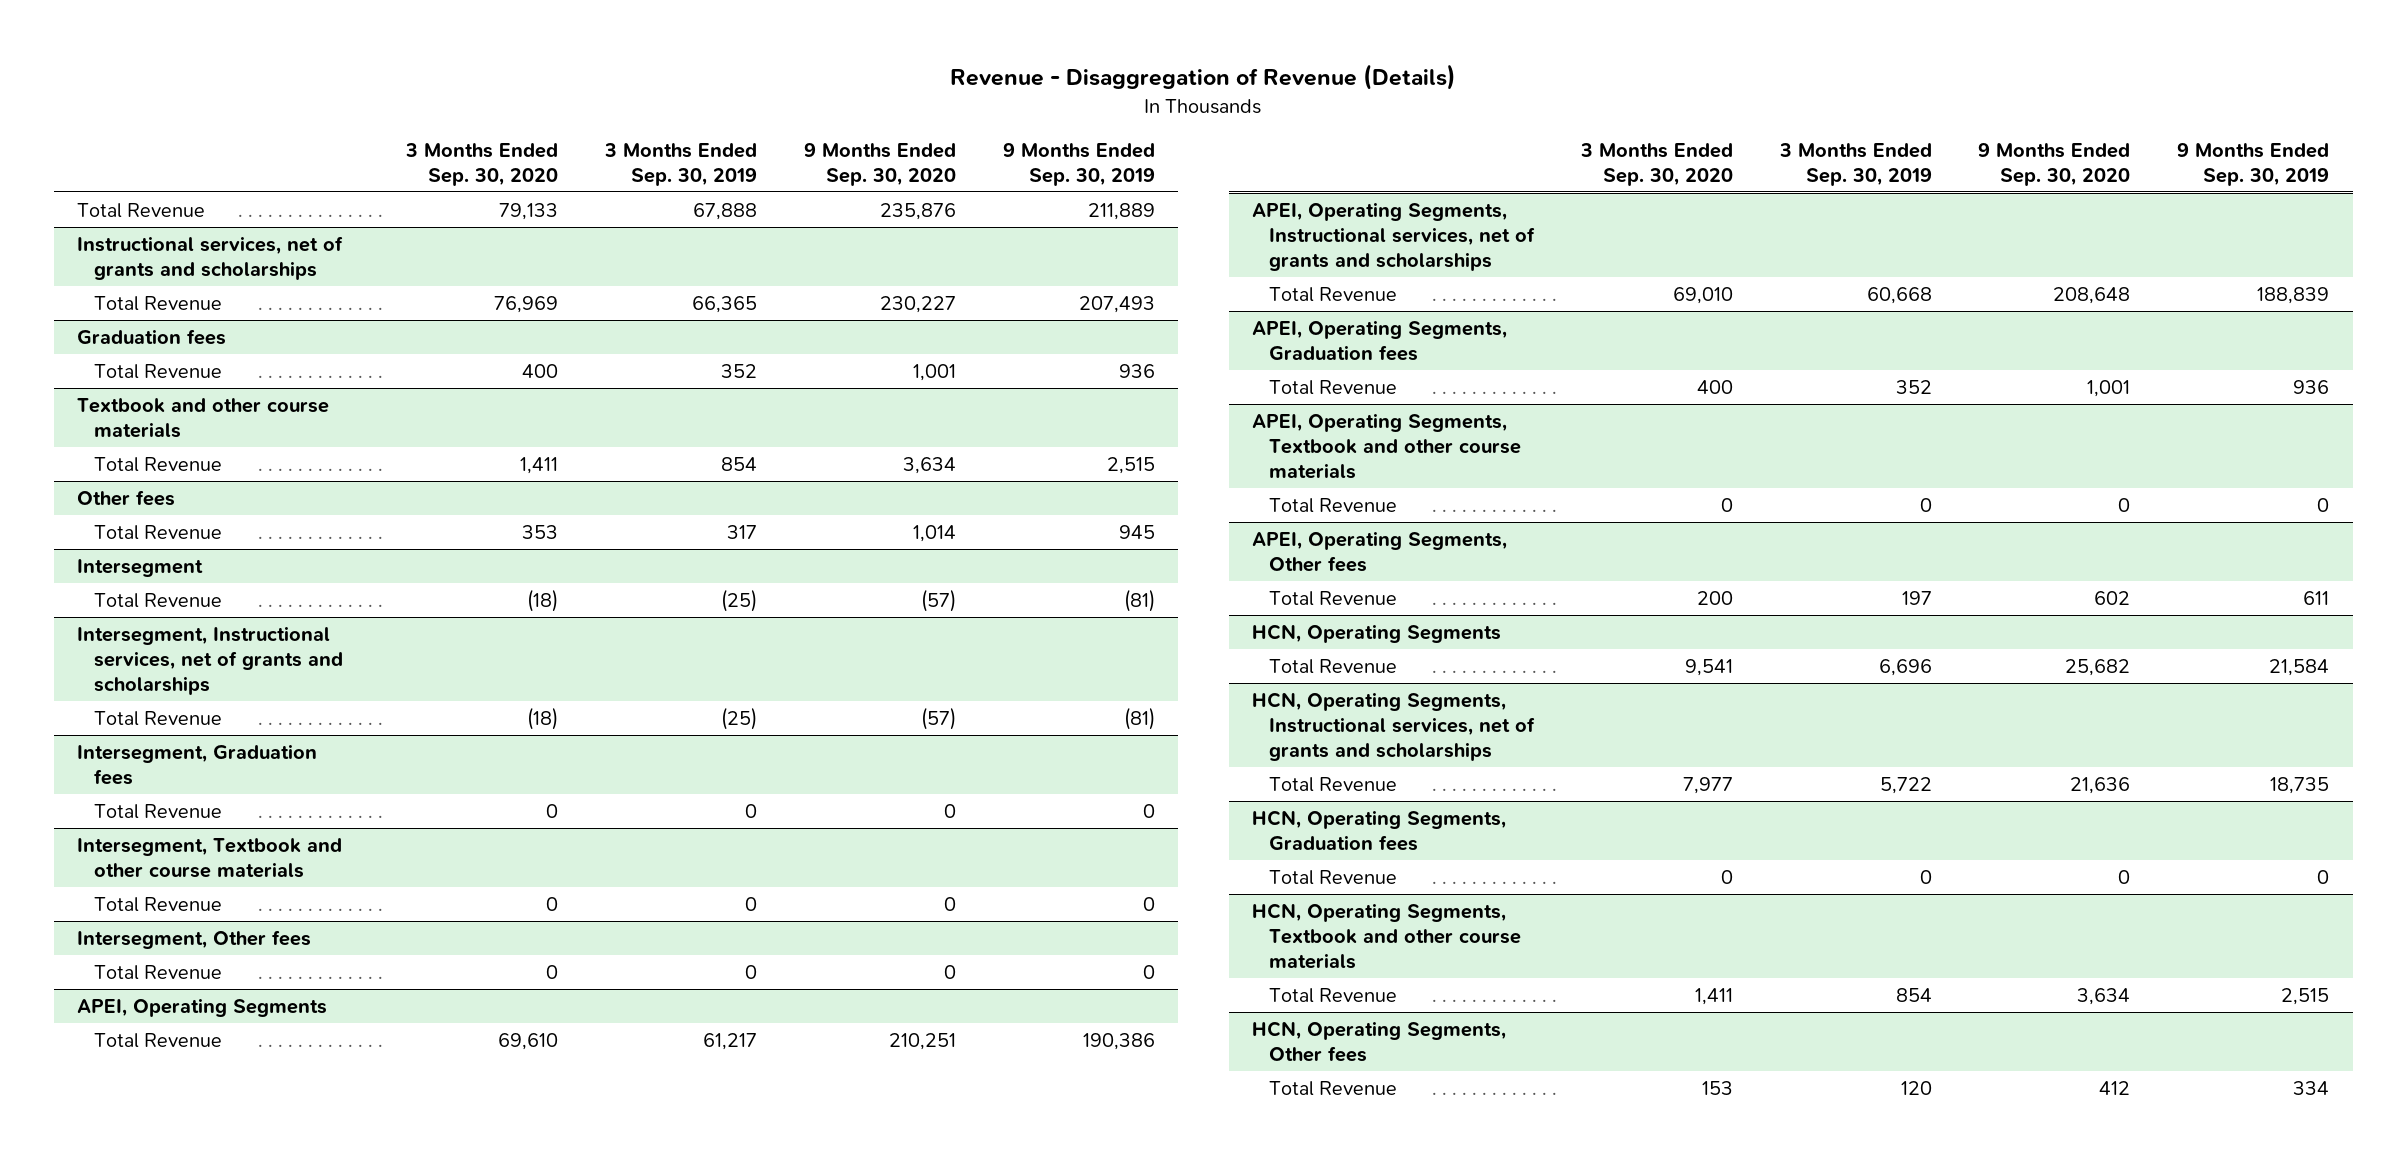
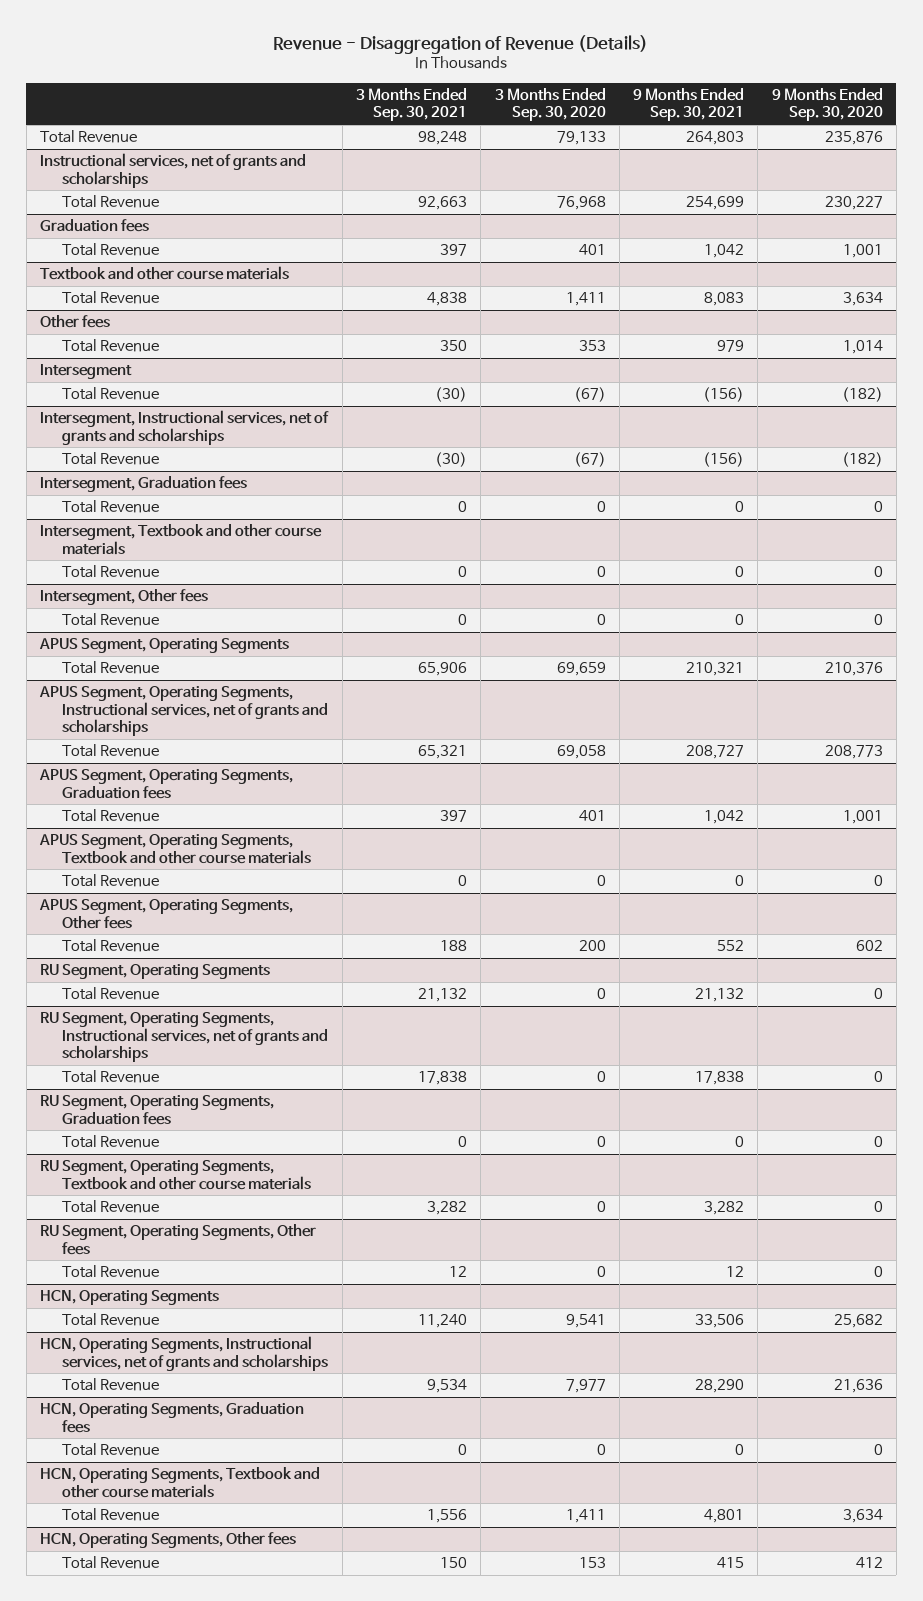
- | 3 Months Ended Sep. 30, 2020 | 3 Months Ended Sep. 30, 2019 | 9 Months Ended Sep. 30, 2020 | 9 Months Ended Sep. 30, 2019
+ | 3 Months Ended Sep. 30, 2021 | 3 Months Ended Sep. 30, 2020 | 9 Months Ended Sep. 30, 2021 | 9 Months Ended Sep. 30, 2020
@ Instructional services, net of grants and scholarships
- Total Revenue | 76,969 | 66,365 | 230,227 | 207,493
+ Total Revenue | 92,663 | 76,968 | 254,699 | 230,227
@ Graduation fees
- Total Revenue | 400 | 352 | 1,001 | 936
+ Total Revenue | 397 | 401 | 1,042 | 1,001
@ Intersegment
- Total Revenue | (18) | (25) | (57) | (81)
+ Total Revenue | (30) | (67) | (156) | (182)
@ Intersegment, Instructional services, net of grants and scholarships
- Total Revenue | (18) | (25) | (57) | (81)
+ Total Revenue | (30) | (67) | (156) | (182)
- APEI, Operating Segments
- Total Revenue | 69,610 | 61,217 | 210,251 | 190,386
- APEI, Operating Segments, Instructional services, net of grants and scholarships
- Total Revenue | 69,010 | 60,668 | 208,648 | 188,839
- APEI, Operating Segments, Graduation fees
- Total Revenue | 400 | 352 | 1,001 | 936
- APEI, Operating Segments, Textbook and other course materials
+ APUS Segment, Operating Segments
+ Total Revenue | 65,906 | 69,659 | 210,321 | 210,376
+ APUS Segment, Operating Segments, Instructional services, net of grants and scholarships
+ Total Revenue | 65,321 | 69,058 | 208,727 | 208,773
+ APUS Segment, Operating Segments, Graduation fees
+ Total Revenue | 397 | 401 | 1,042 | 1,001
+ APUS Segment, Operating Segments, Textbook and other course materials
- APEI, Operating Segments, Other fees
+ APUS Segment, Operating Segments, Other fees
+ RU Segment, Operating Segments
+ Total Revenue | 21,132 | 0 | 21,132 | 0
+ RU Segment, Operating Segments, Instructional services, net of grants and scholarships
+ Total Revenue | 17,838 | 0 | 17,838 | 0
+ RU Segment, Operating Segments, Graduation fees
+ Total Revenue | 0 | 0 | 0 | 0
+ RU Segment, Operating Segments, Textbook and other course materials
+ Total Revenue | 3,282 | 0 | 3,282 | 0
+ RU Segment, Operating Segments, Other fees
+ Total Revenue | 12 | 0 | 12 | 0

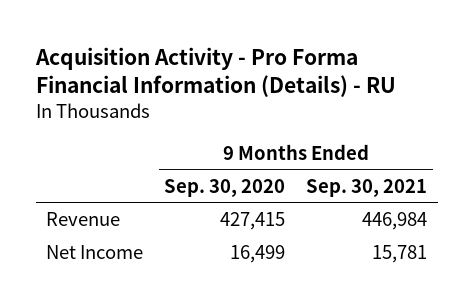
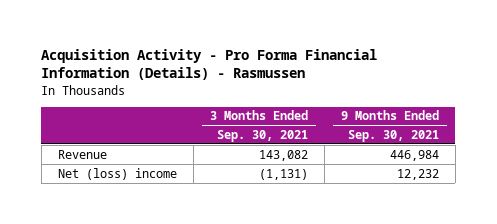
- Acquisition Activity - Pro Forma Financial Information (Details) - RU
+ Acquisition Activity - Pro Forma Financial Information (Details) - Rasmussen
- | 9 Months Ended Sep. 30, 2020 | 9 Months Ended Sep. 30, 2021
+ | 3 Months Ended Sep. 30, 2021 | 9 Months Ended Sep. 30, 2021
- Net Income | 16,499 | 15,781
+ Net (loss) income | (1,131) | 12,232

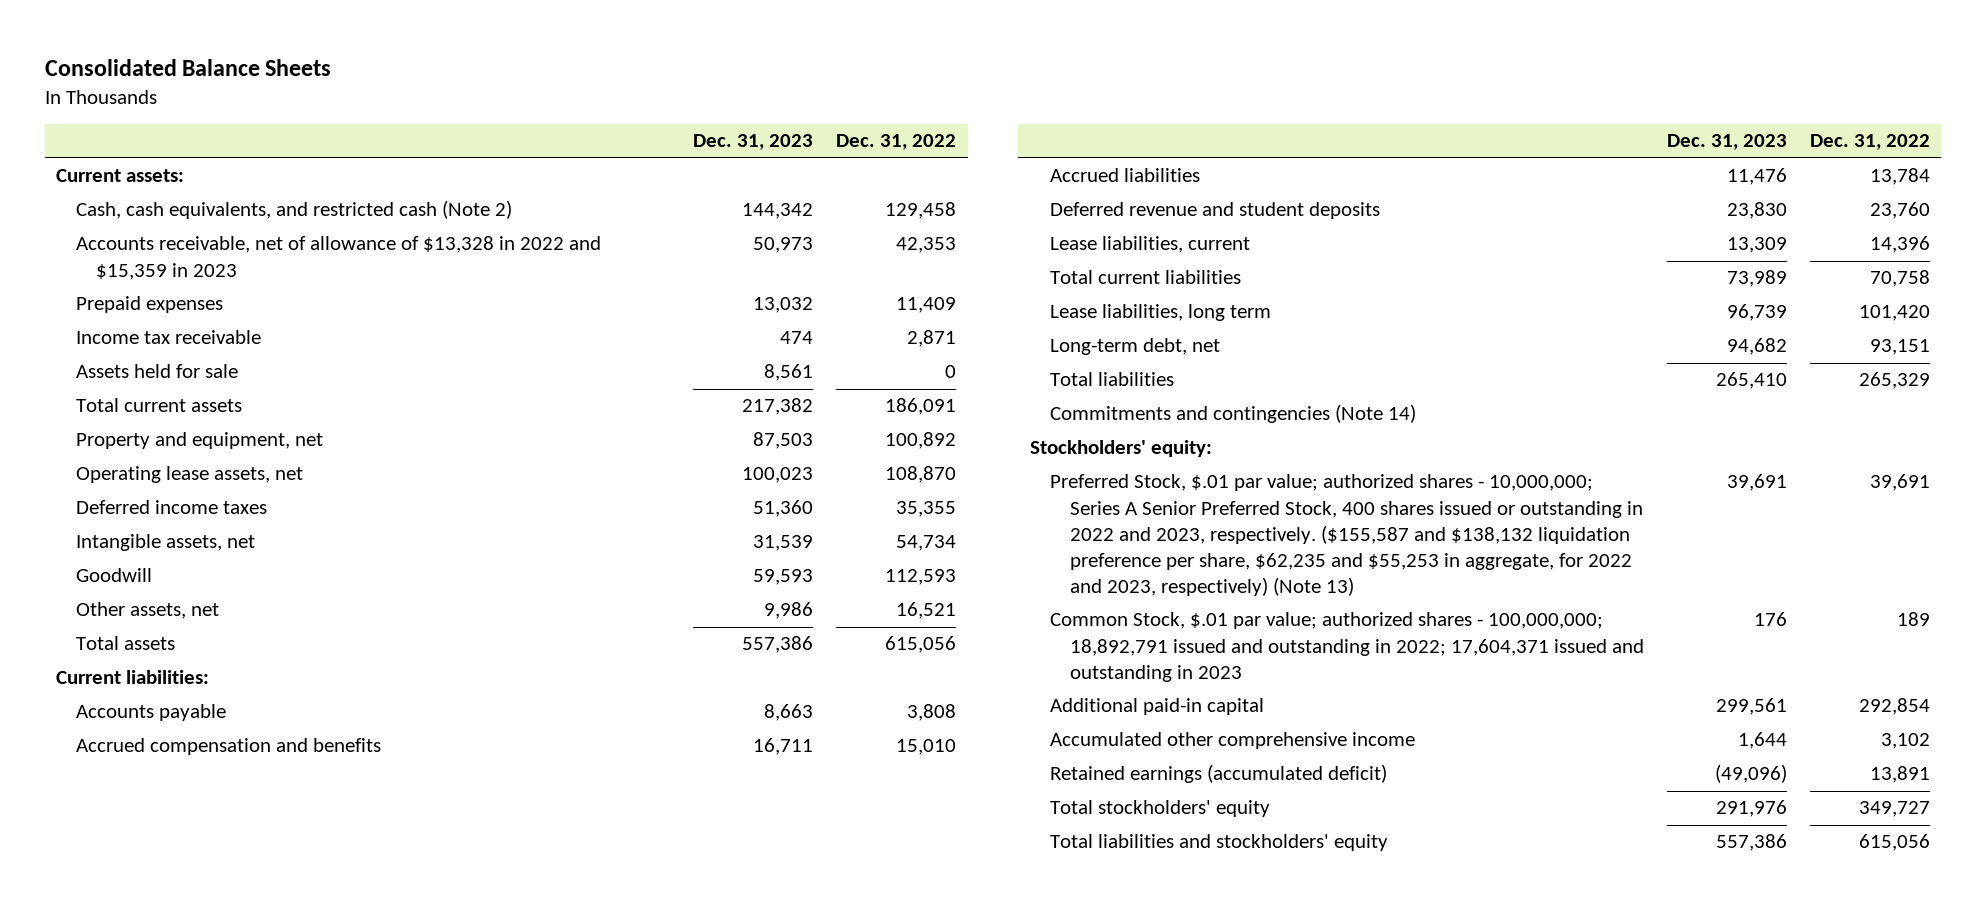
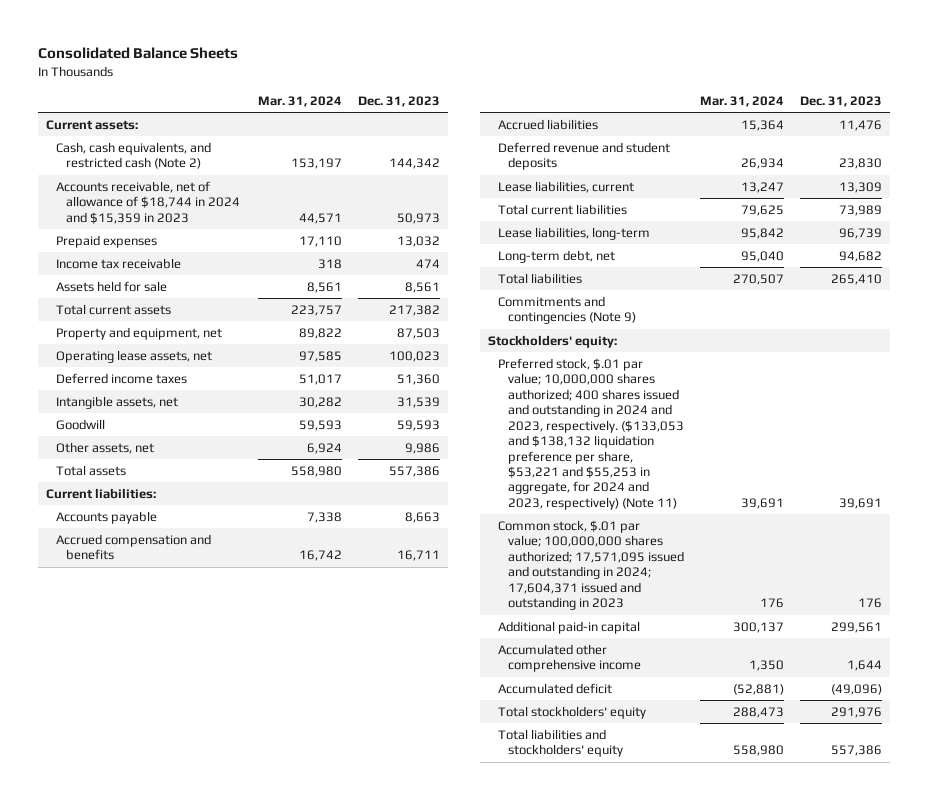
- | Dec. 31, 2023 | Dec. 31, 2022
+ | Mar. 31, 2024 | Dec. 31, 2023
- Accounts receivable, net of allowance of $13,328 in 2022 and $15,359 in 2023 | 50,973 | 42,353
+ Accounts receivable, net of allowance of $18,744 in 2024 and $15,359 in 2023 | 44,571 | 50,973
- Lease liabilities, long term | 96,739 | 101,420
+ Lease liabilities, long-term | 95,842 | 96,739
- Commitments and contingencies (Note 14)
+ Commitments and contingencies (Note 9)
- Preferred Stock, $.01 par value; authorized shares - 10,000,000; Series A Senior Preferred Stock, 400 shares issued or outstanding in 2022 and 2023, respectively. ($155,587 and $138,132 liquidation preference per share, $62,235 and $55,253 in aggregate, for 2022 and 2023, respectively) (Note 13) | 39,691 | 39,691
- Common Stock, $.01 par value; authorized shares - 100,000,000; 18,892,791 issued and outstanding in 2022; 17,604,371 issued and outstanding in 2023 | 176 | 189
+ Preferred stock, $.01 par value; 10,000,000 shares authorized; 400 shares issued and outstanding in 2024 and 2023, respectively. ($133,053 and $138,132 liquidation preference per share, $53,221 and $55,253 in aggregate, for 2024 and 2023, respectively) (Note 11) | 39,691 | 39,691
+ Common stock, $.01 par value; 100,000,000 shares authorized; 17,571,095 issued and outstanding in 2024; 17,604,371 issued and outstanding in 2023 | 176 | 176
- Retained earnings (accumulated deficit) | (49,096) | 13,891
+ Accumulated deficit | (52,881) | (49,096)

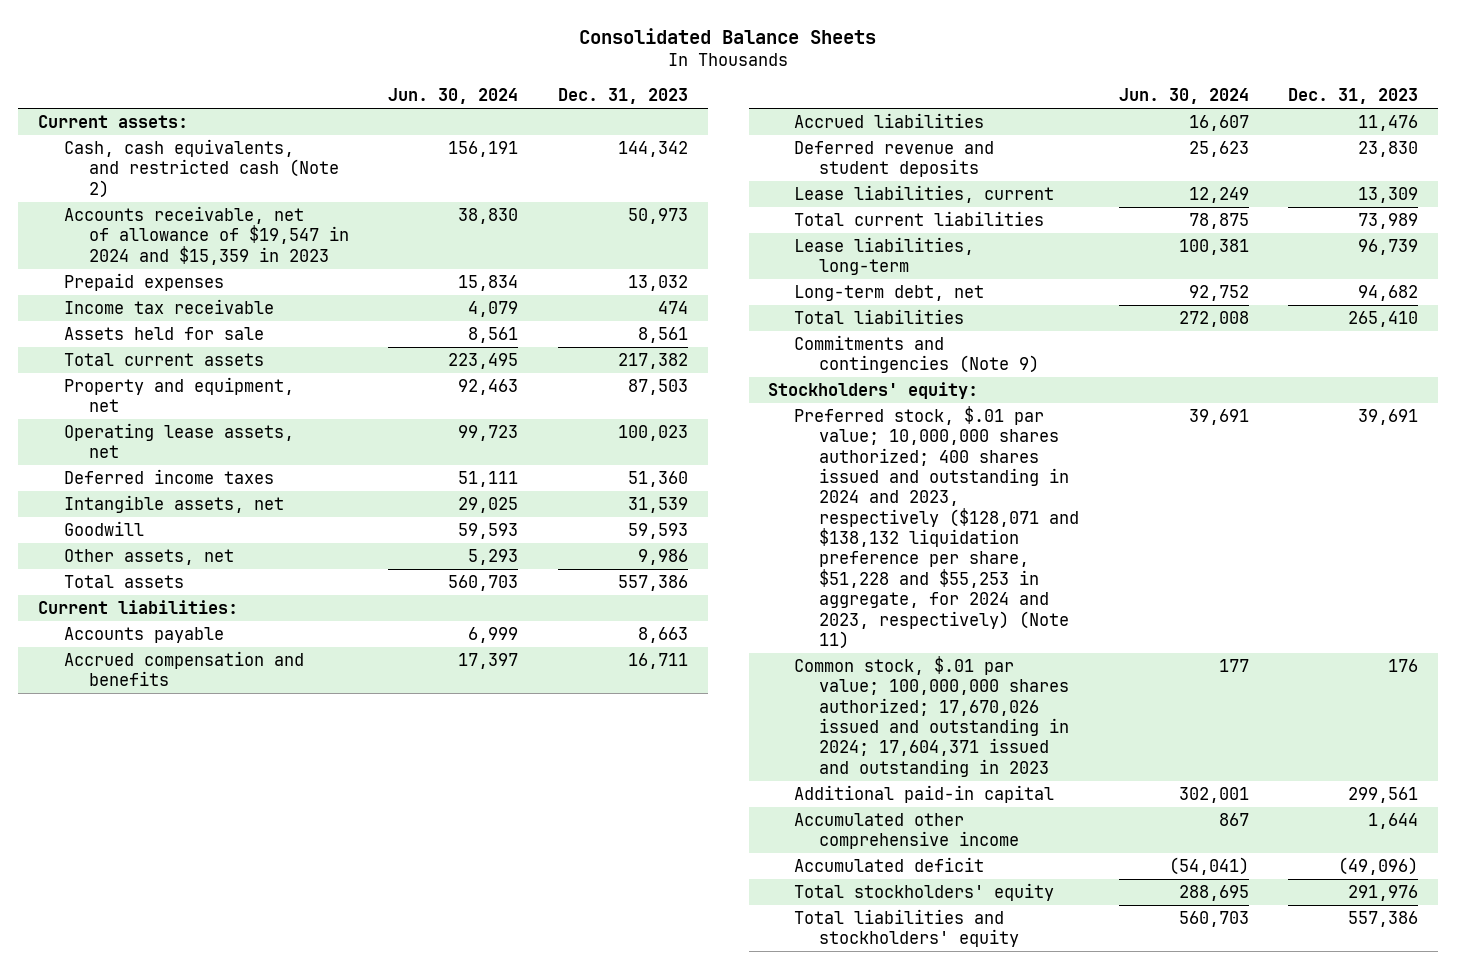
- | Mar. 31, 2024 | Dec. 31, 2023
+ | Jun. 30, 2024 | Dec. 31, 2023
- Accounts receivable, net of allowance of $18,744 in 2024 and $15,359 in 2023 | 44,571 | 50,973
+ Accounts receivable, net of allowance of $19,547 in 2024 and $15,359 in 2023 | 38,830 | 50,973
- Preferred stock, $.01 par value; 10,000,000 shares authorized; 400 shares issued and outstanding in 2024 and 2023, respectively. ($133,053 and $138,132 liquidation preference per share, $53,221 and $55,253 in aggregate, for 2024 and 2023, respectively) (Note 11) | 39,691 | 39,691
- Common stock, $.01 par value; 100,000,000 shares authorized; 17,571,095 issued and outstanding in 2024; 17,604,371 issued and outstanding in 2023 | 176 | 176
+ Preferred stock, $.01 par value; 10,000,000 shares authorized; 400 shares issued and outstanding in 2024 and 2023, respectively ($128,071 and $138,132 liquidation preference per share, $51,228 and $55,253 in aggregate, for 2024 and 2023, respectively) (Note 11) | 39,691 | 39,691
+ Common stock, $.01 par value; 100,000,000 shares authorized; 17,670,026 issued and outstanding in 2024; 17,604,371 issued and outstanding in 2023 | 177 | 176

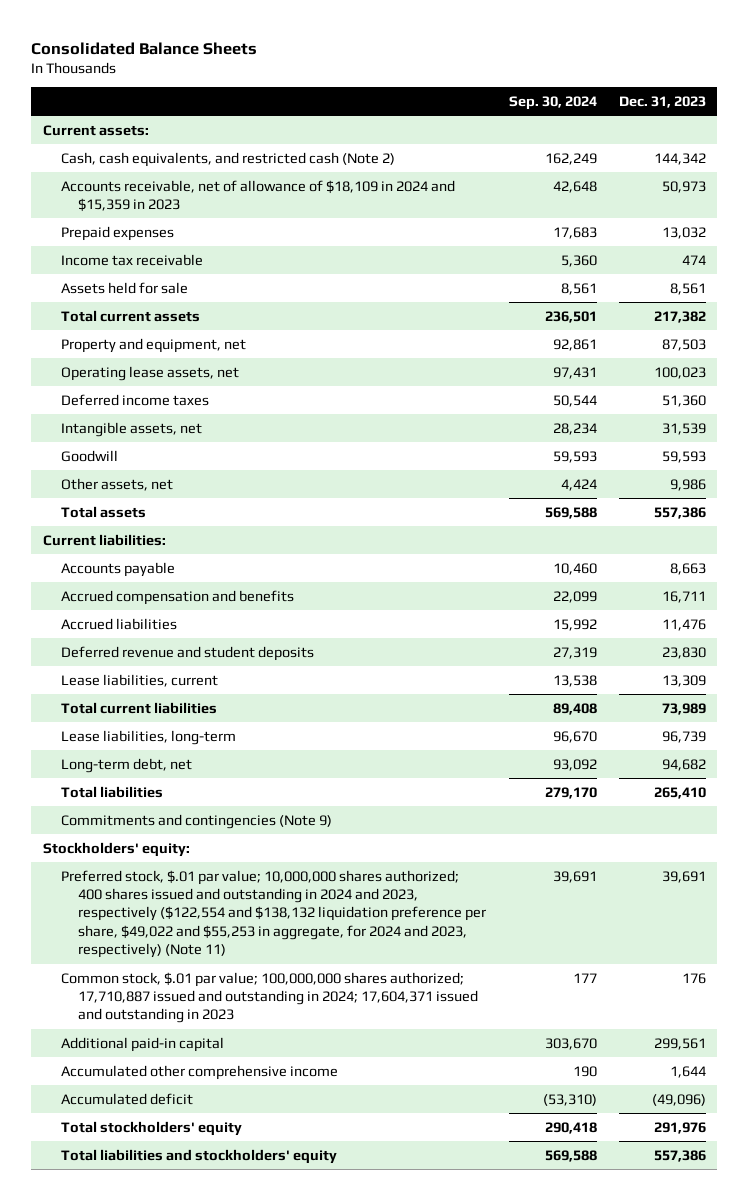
- | Jun. 30, 2024 | Dec. 31, 2023
+ | Sep. 30, 2024 | Dec. 31, 2023
- Accounts receivable, net of allowance of $19,547 in 2024 and $15,359 in 2023 | 38,830 | 50,973
+ Accounts receivable, net of allowance of $18,109 in 2024 and $15,359 in 2023 | 42,648 | 50,973
- Preferred stock, $.01 par value; 10,000,000 shares authorized; 400 shares issued and outstanding in 2024 and 2023, respectively ($128,071 and $138,132 liquidation preference per share, $51,228 and $55,253 in aggregate, for 2024 and 2023, respectively) (Note 11) | 39,691 | 39,691
- Common stock, $.01 par value; 100,000,000 shares authorized; 17,670,026 issued and outstanding in 2024; 17,604,371 issued and outstanding in 2023 | 177 | 176
+ Preferred stock, $.01 par value; 10,000,000 shares authorized; 400 shares issued and outstanding in 2024 and 2023, respectively ($122,554 and $138,132 liquidation preference per share, $49,022 and $55,253 in aggregate, for 2024 and 2023, respectively) (Note 11) | 39,691 | 39,691
+ Common stock, $.01 par value; 100,000,000 shares authorized; 17,710,887 issued and outstanding in 2024; 17,604,371 issued and outstanding in 2023 | 177 | 176

